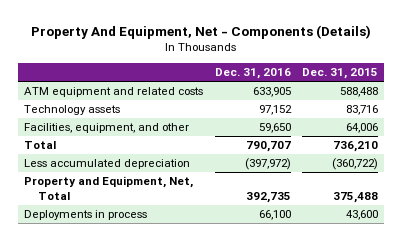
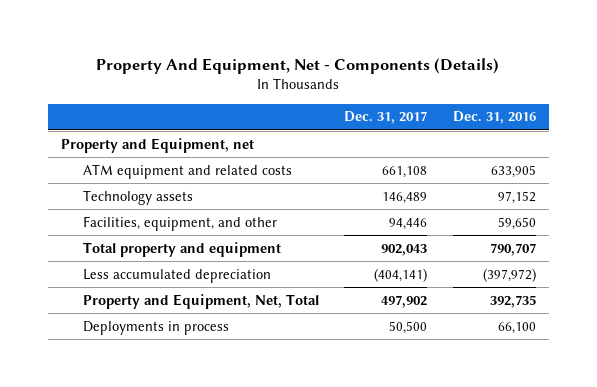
- | Dec. 31, 2016 | Dec. 31, 2015
+ | Dec. 31, 2017 | Dec. 31, 2016
+ Property and Equipment, net
- Total | 790,707 | 736,210
+ Total property and equipment | 902,043 | 790,707

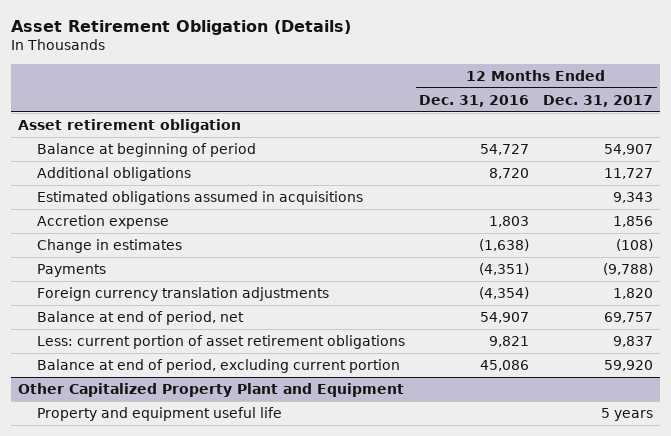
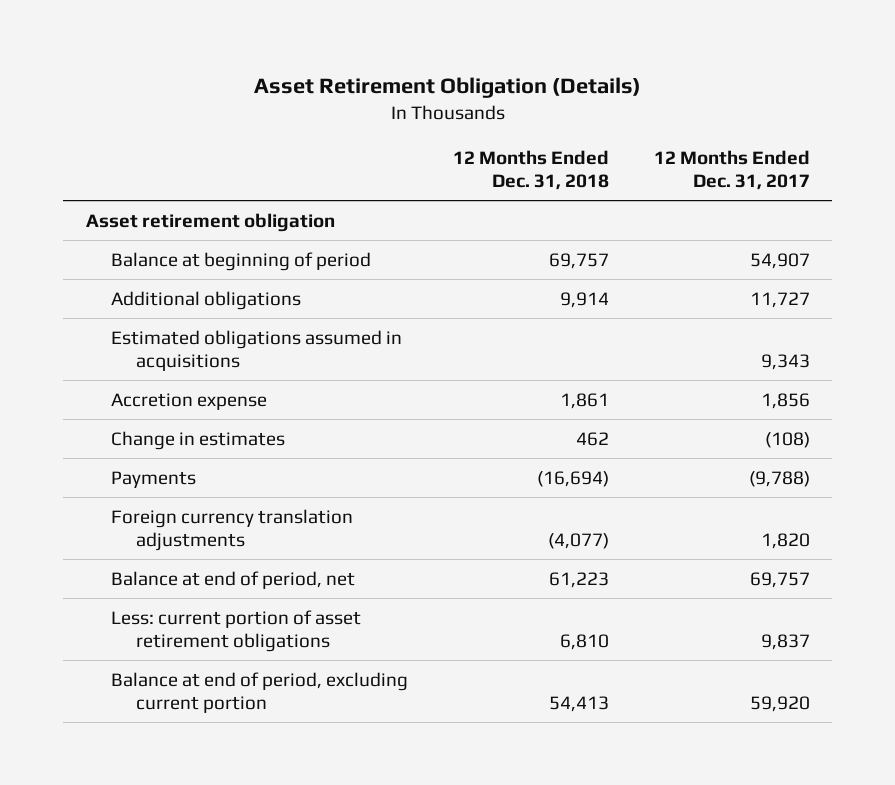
- | 12 Months Ended Dec. 31, 2016 | 12 Months Ended Dec. 31, 2017
+ | 12 Months Ended Dec. 31, 2018 | 12 Months Ended Dec. 31, 2017
- Other Capitalized Property Plant and Equipment
- Property and equipment useful life | | 5 years

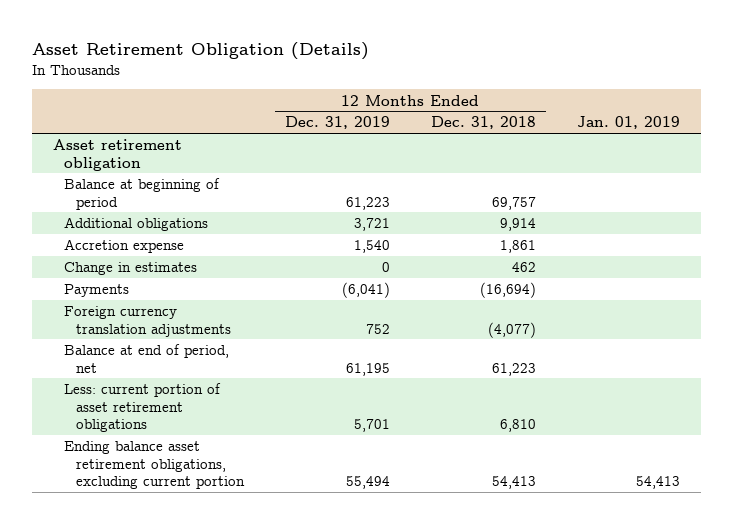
- | 12 Months Ended Dec. 31, 2018 | 12 Months Ended Dec. 31, 2017
+ | 12 Months Ended Dec. 31, 2019 | 12 Months Ended Dec. 31, 2018 | Jan. 01, 2019
- Estimated obligations assumed in acquisitions | | 9,343
- Balance at end of period, excluding current portion | 54,413 | 59,920
+ Ending balance asset retirement obligations, excluding current portion | 55,494 | 54,413 | 54,413

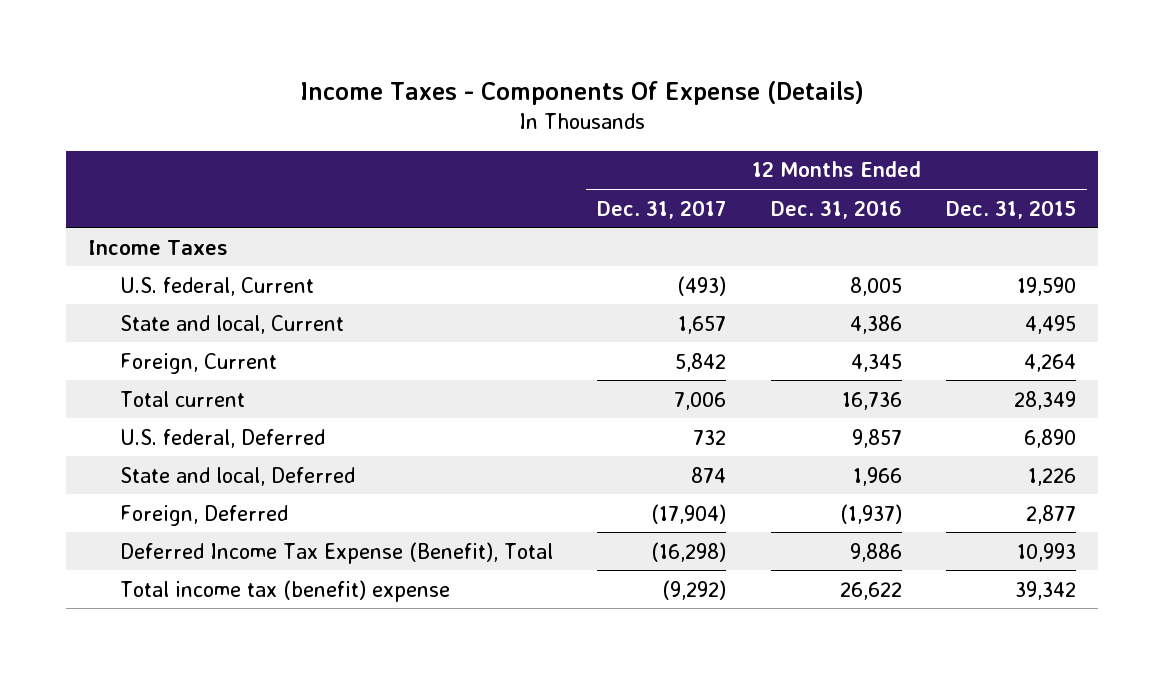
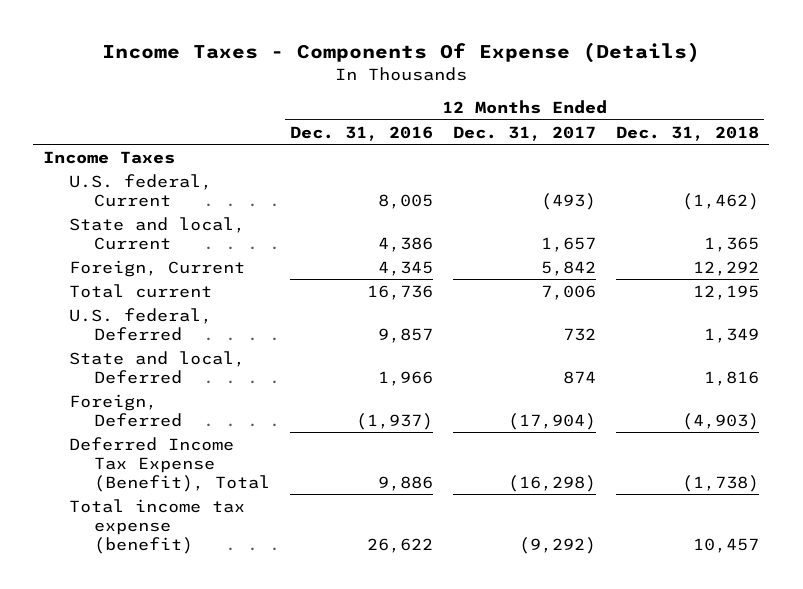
- | 12 Months Ended Dec. 31, 2017 | 12 Months Ended Dec. 31, 2016 | 12 Months Ended Dec. 31, 2015
+ | 12 Months Ended Dec. 31, 2016 | 12 Months Ended Dec. 31, 2017 | 12 Months Ended Dec. 31, 2018
- Total income tax (benefit) expense | (9,292) | 26,622 | 39,342
+ Total income tax expense (benefit) | 26,622 | (9,292) | 10,457

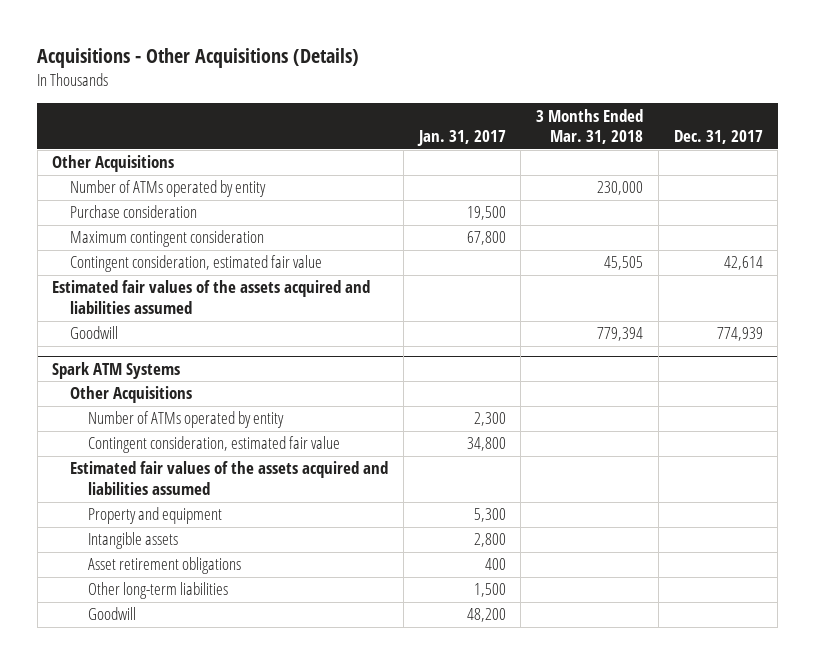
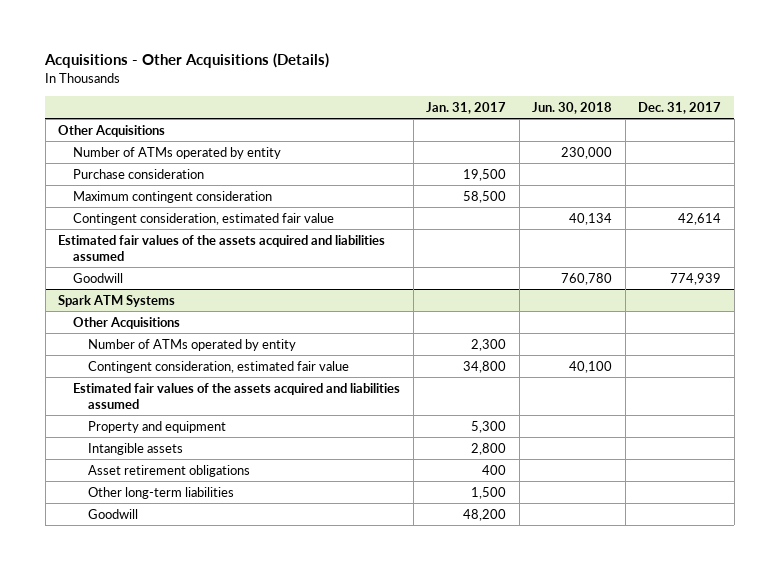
- | Jan. 31, 2017 | 3 Months Ended Mar. 31, 2018 | Dec. 31, 2017
+ | Jan. 31, 2017 | Jun. 30, 2018 | Dec. 31, 2017
- Maximum contingent consideration | 67,800 | |
+ Maximum contingent consideration | 58,500 | |

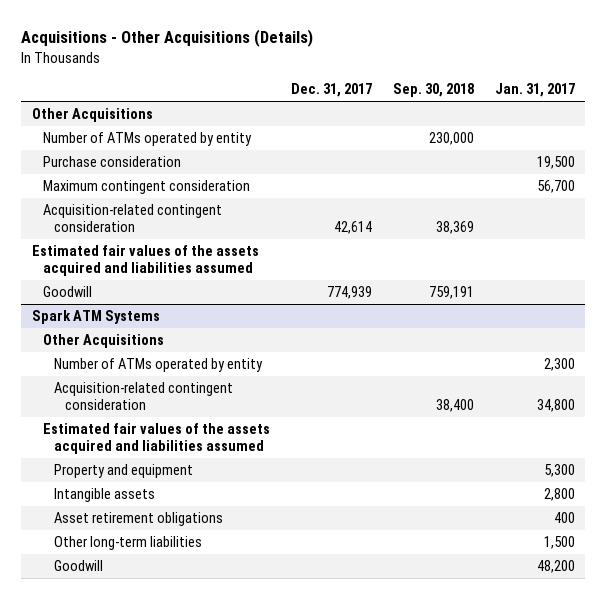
- | Jan. 31, 2017 | Jun. 30, 2018 | Dec. 31, 2017
+ | Dec. 31, 2017 | Sep. 30, 2018 | Jan. 31, 2017
- Maximum contingent consideration | 58,500 | |
- Contingent consideration, estimated fair value | | 40,134 | 42,614
+ Maximum contingent consideration | | | 56,700
+ Acquisition-related contingent consideration | 42,614 | 38,369 |
@ Spark ATM Systems
- Contingent consideration, estimated fair value | 34,800 | 40,100 |
+ Acquisition-related contingent consideration | | 38,400 | 34,800

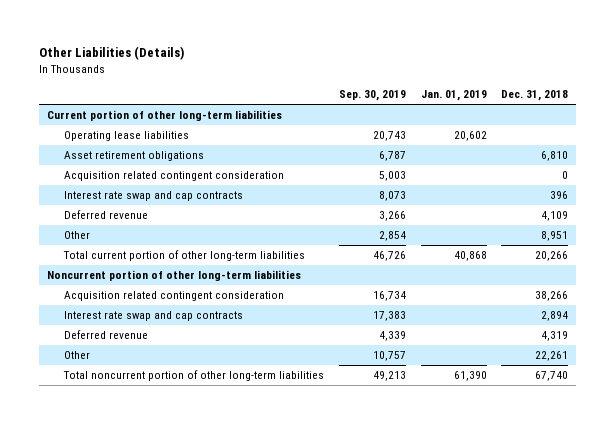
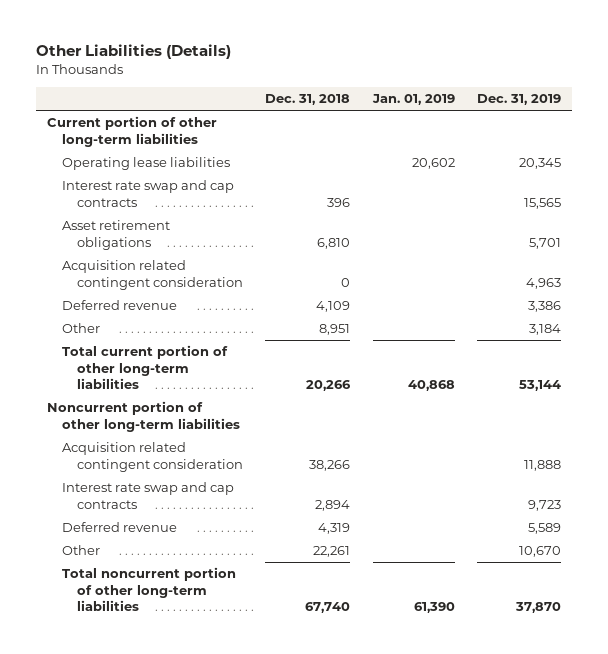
- | Sep. 30, 2019 | Jan. 01, 2019 | Dec. 31, 2018
+ | Dec. 31, 2018 | Jan. 01, 2019 | Dec. 31, 2019
moved up: Interest rate swap and cap contracts | 396 | | 15,565

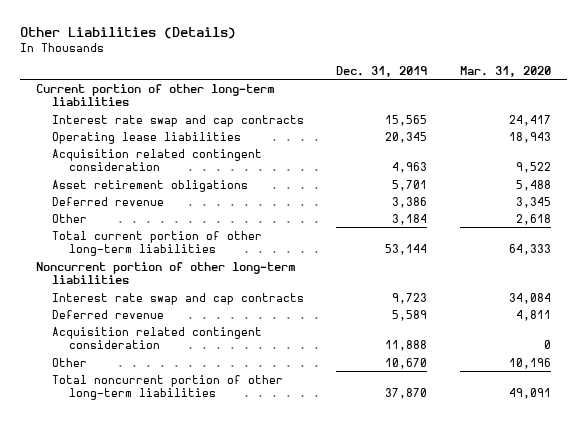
- | Dec. 31, 2018 | Jan. 01, 2019 | Dec. 31, 2019
+ | Dec. 31, 2019 | Mar. 31, 2020
moved down: Operating lease liabilities | 20,345 | 18,943
moved down: Asset retirement obligations | 5,701 | 5,488
moved down: Acquisition related contingent consideration | 11,888 | 0

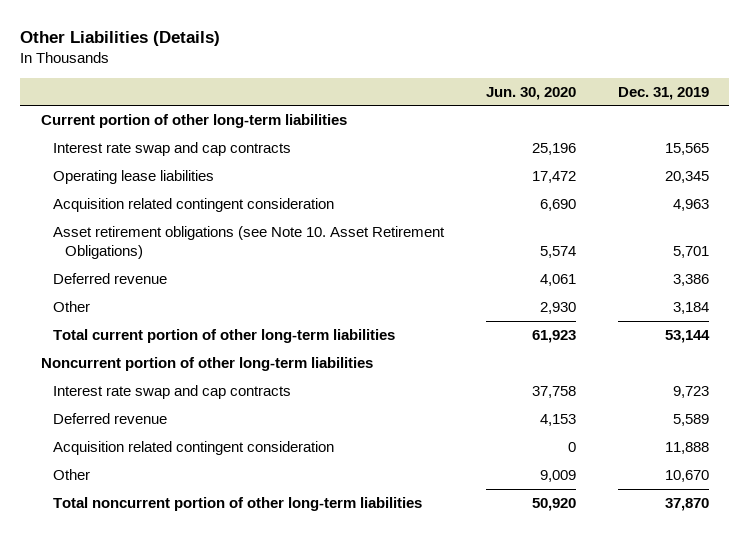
- | Dec. 31, 2019 | Mar. 31, 2020
+ | Jun. 30, 2020 | Dec. 31, 2019
- Asset retirement obligations | 5,701 | 5,488
+ Asset retirement obligations (see Note 10. Asset Retirement Obligations) | 5,574 | 5,701

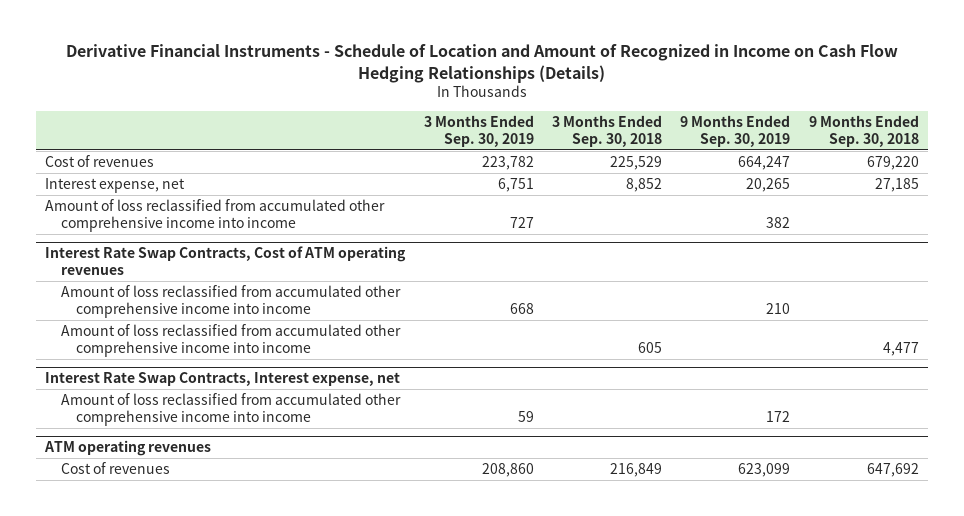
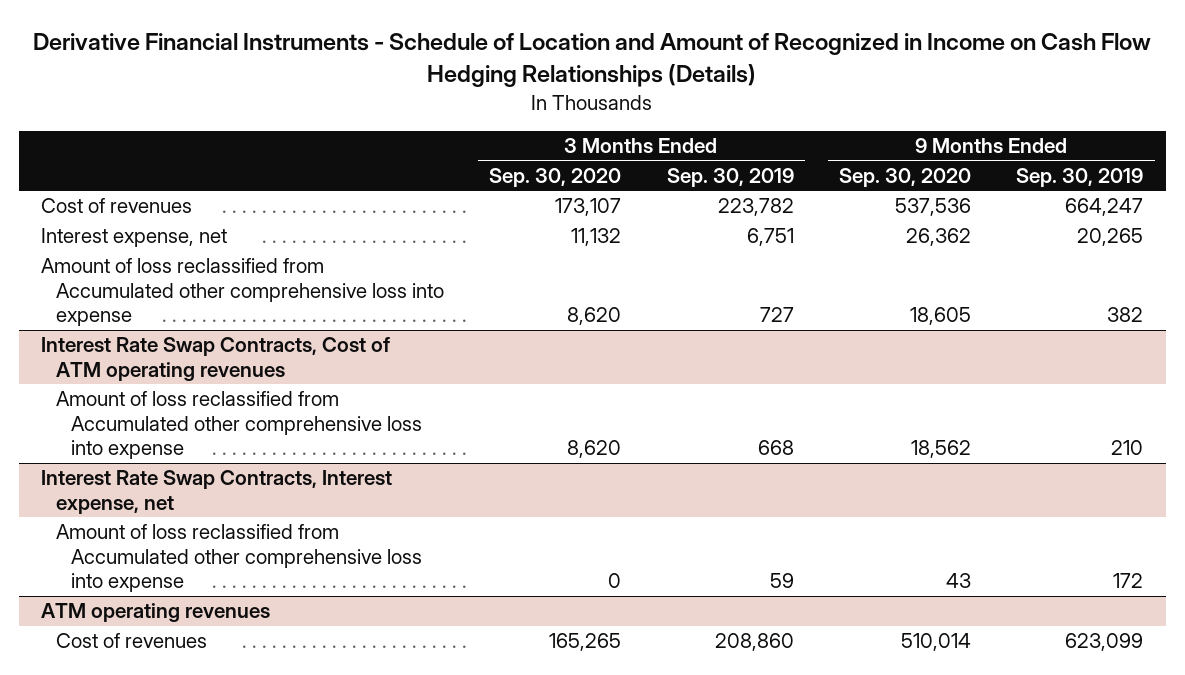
- | 3 Months Ended Sep. 30, 2019 | 3 Months Ended Sep. 30, 2018 | 9 Months Ended Sep. 30, 2019 | 9 Months Ended Sep. 30, 2018
+ | 3 Months Ended Sep. 30, 2020 | 3 Months Ended Sep. 30, 2019 | 9 Months Ended Sep. 30, 2020 | 9 Months Ended Sep. 30, 2019
- Amount of loss reclassified from accumulated other comprehensive income into income | 727 | | 382 |
+ Amount of loss reclassified from Accumulated other comprehensive loss into expense | 8,620 | 727 | 18,605 | 382
@ Interest Rate Swap Contracts, Cost of ATM operating revenues
- Amount of loss reclassified from accumulated other comprehensive income into income | 668 | | 210 |
- Amount of loss reclassified from accumulated other comprehensive income into income | | 605 | | 4,477
+ Amount of loss reclassified from Accumulated other comprehensive loss into expense | 8,620 | 668 | 18,562 | 210
@ Interest Rate Swap Contracts, Interest expense, net
- Amount of loss reclassified from accumulated other comprehensive income into income | 59 | | 172 |
+ Amount of loss reclassified from Accumulated other comprehensive loss into expense | 0 | 59 | 43 | 172

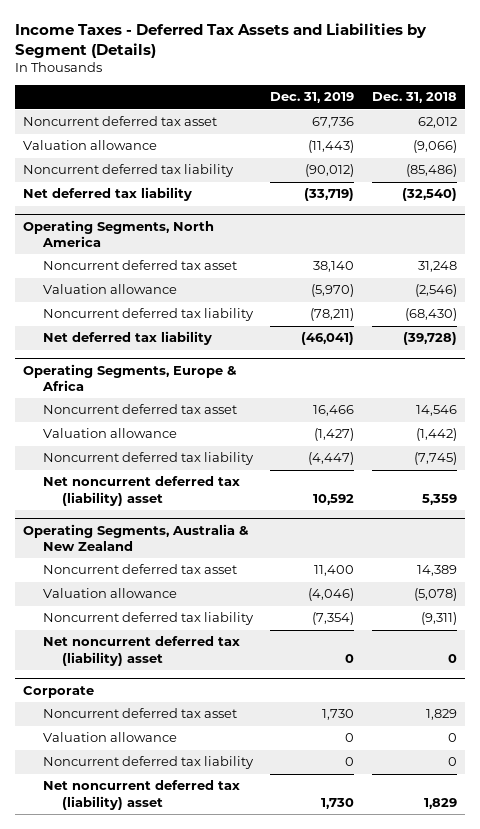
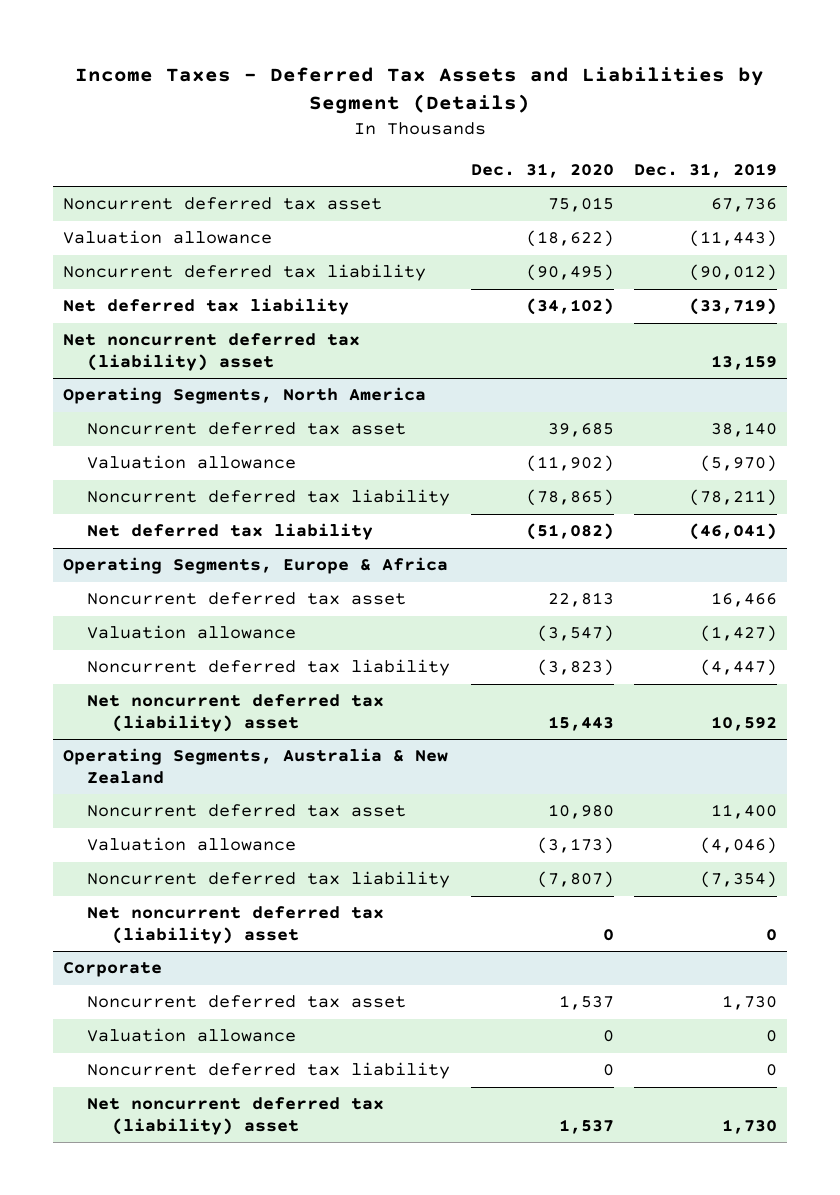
- | Dec. 31, 2019 | Dec. 31, 2018
+ | Dec. 31, 2020 | Dec. 31, 2019
+ Net noncurrent deferred tax (liability) asset | | 13,159

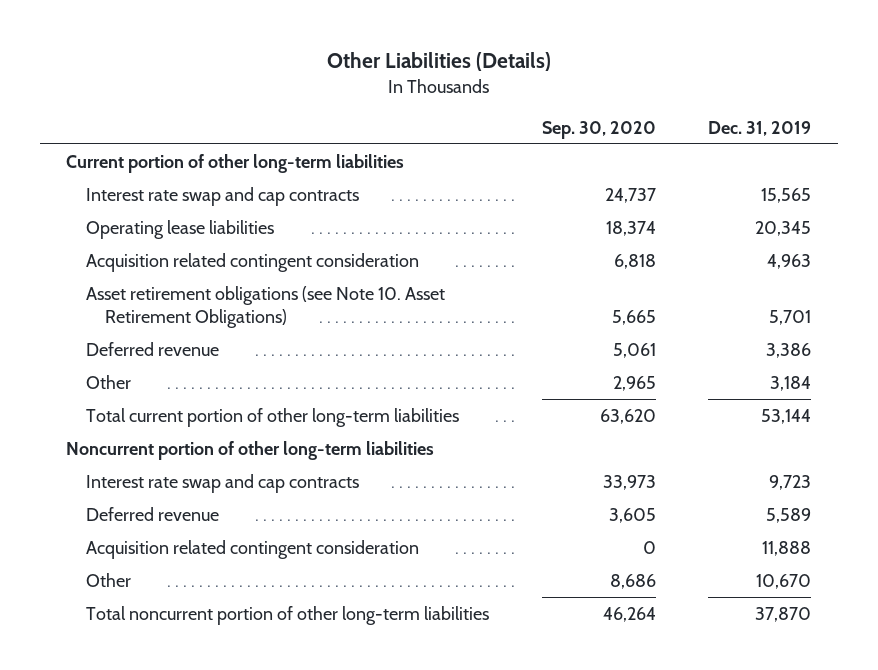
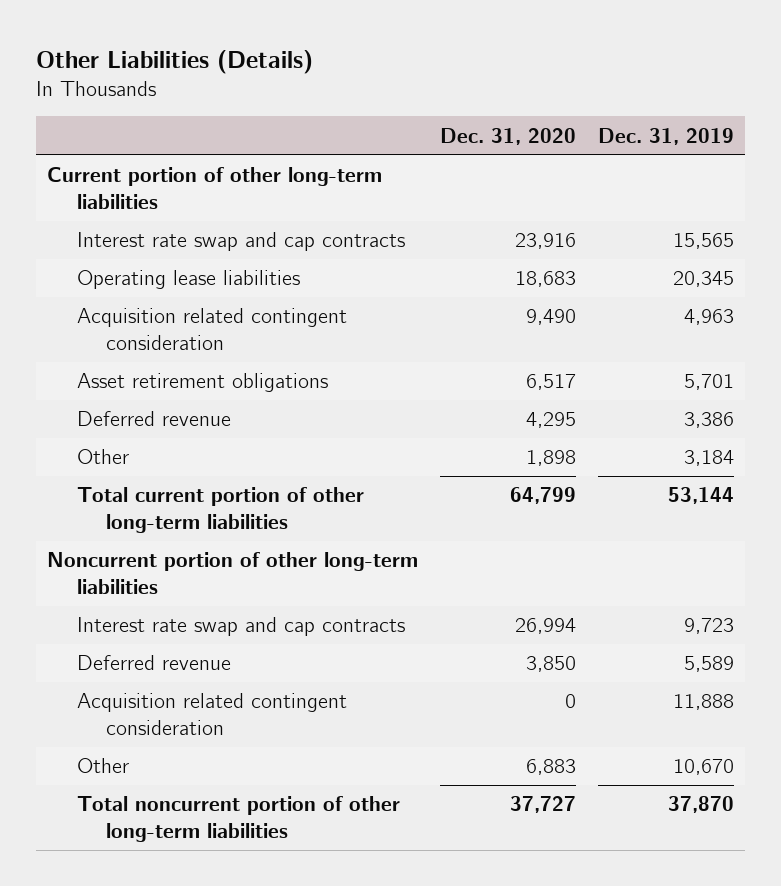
- | Sep. 30, 2020 | Dec. 31, 2019
+ | Dec. 31, 2020 | Dec. 31, 2019
- Asset retirement obligations (see Note 10. Asset Retirement Obligations) | 5,665 | 5,701
+ Asset retirement obligations | 6,517 | 5,701

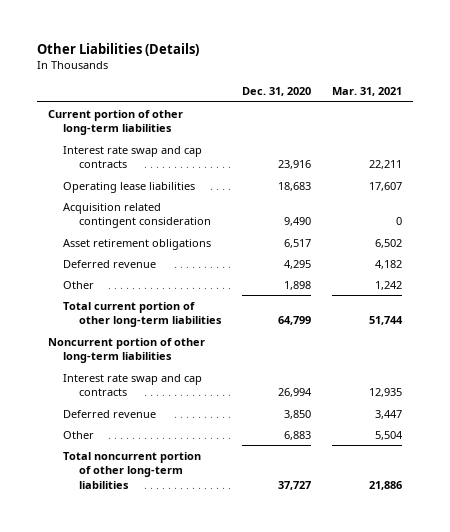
- | Dec. 31, 2020 | Dec. 31, 2019
+ | Dec. 31, 2020 | Mar. 31, 2021
- Acquisition related contingent consideration | 0 | 11,888

